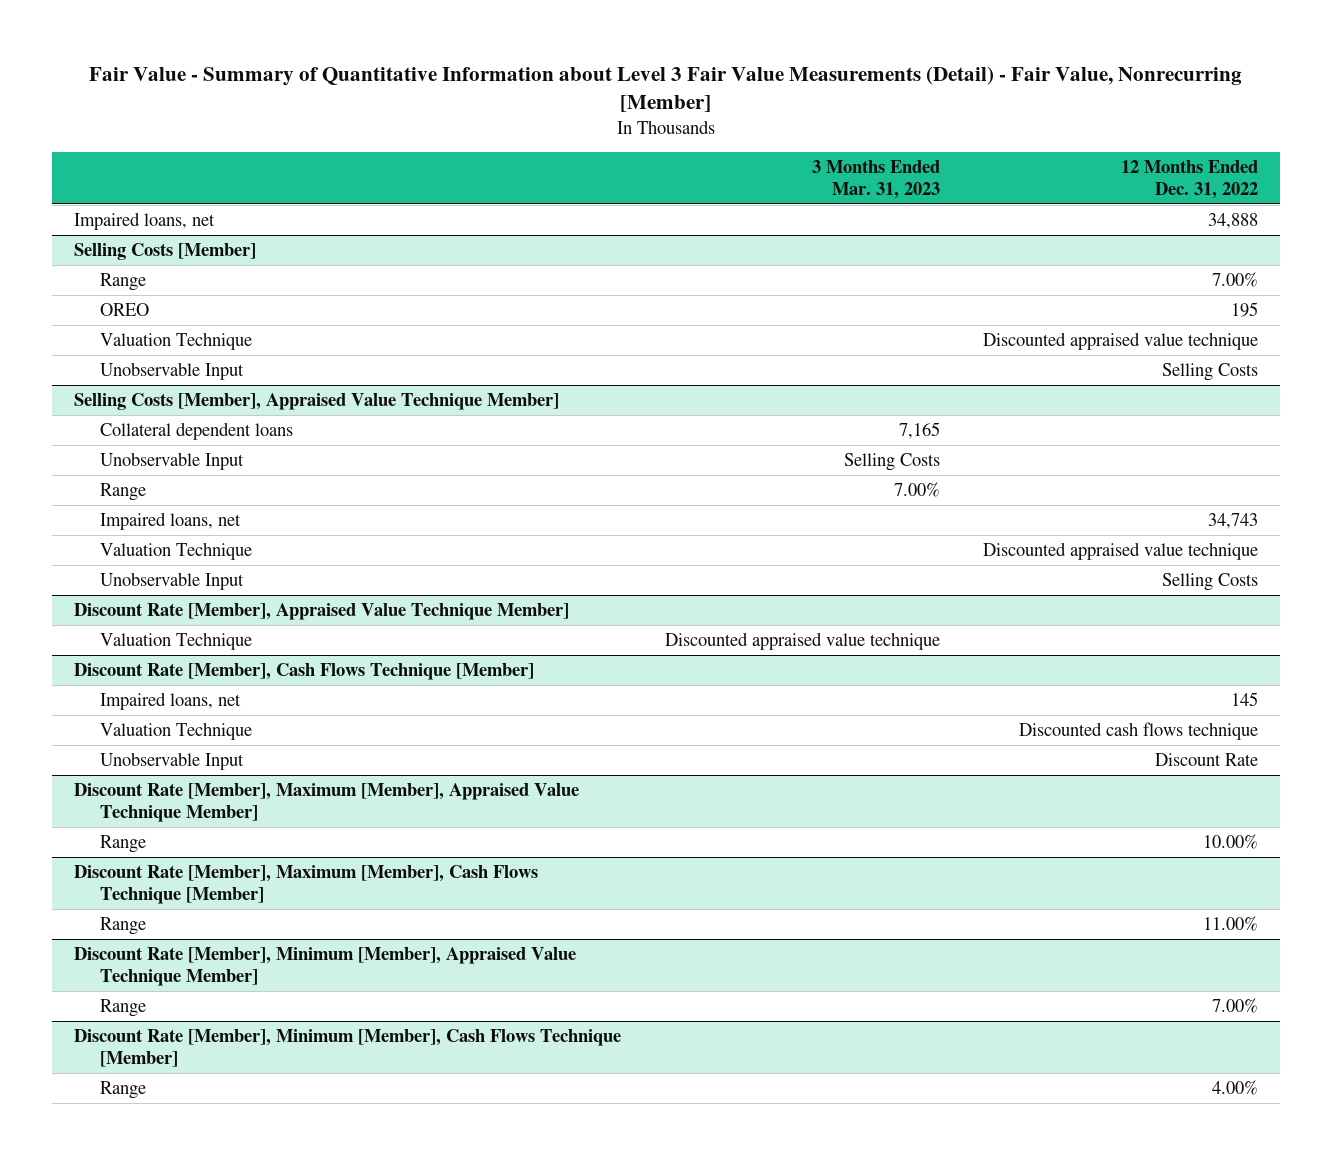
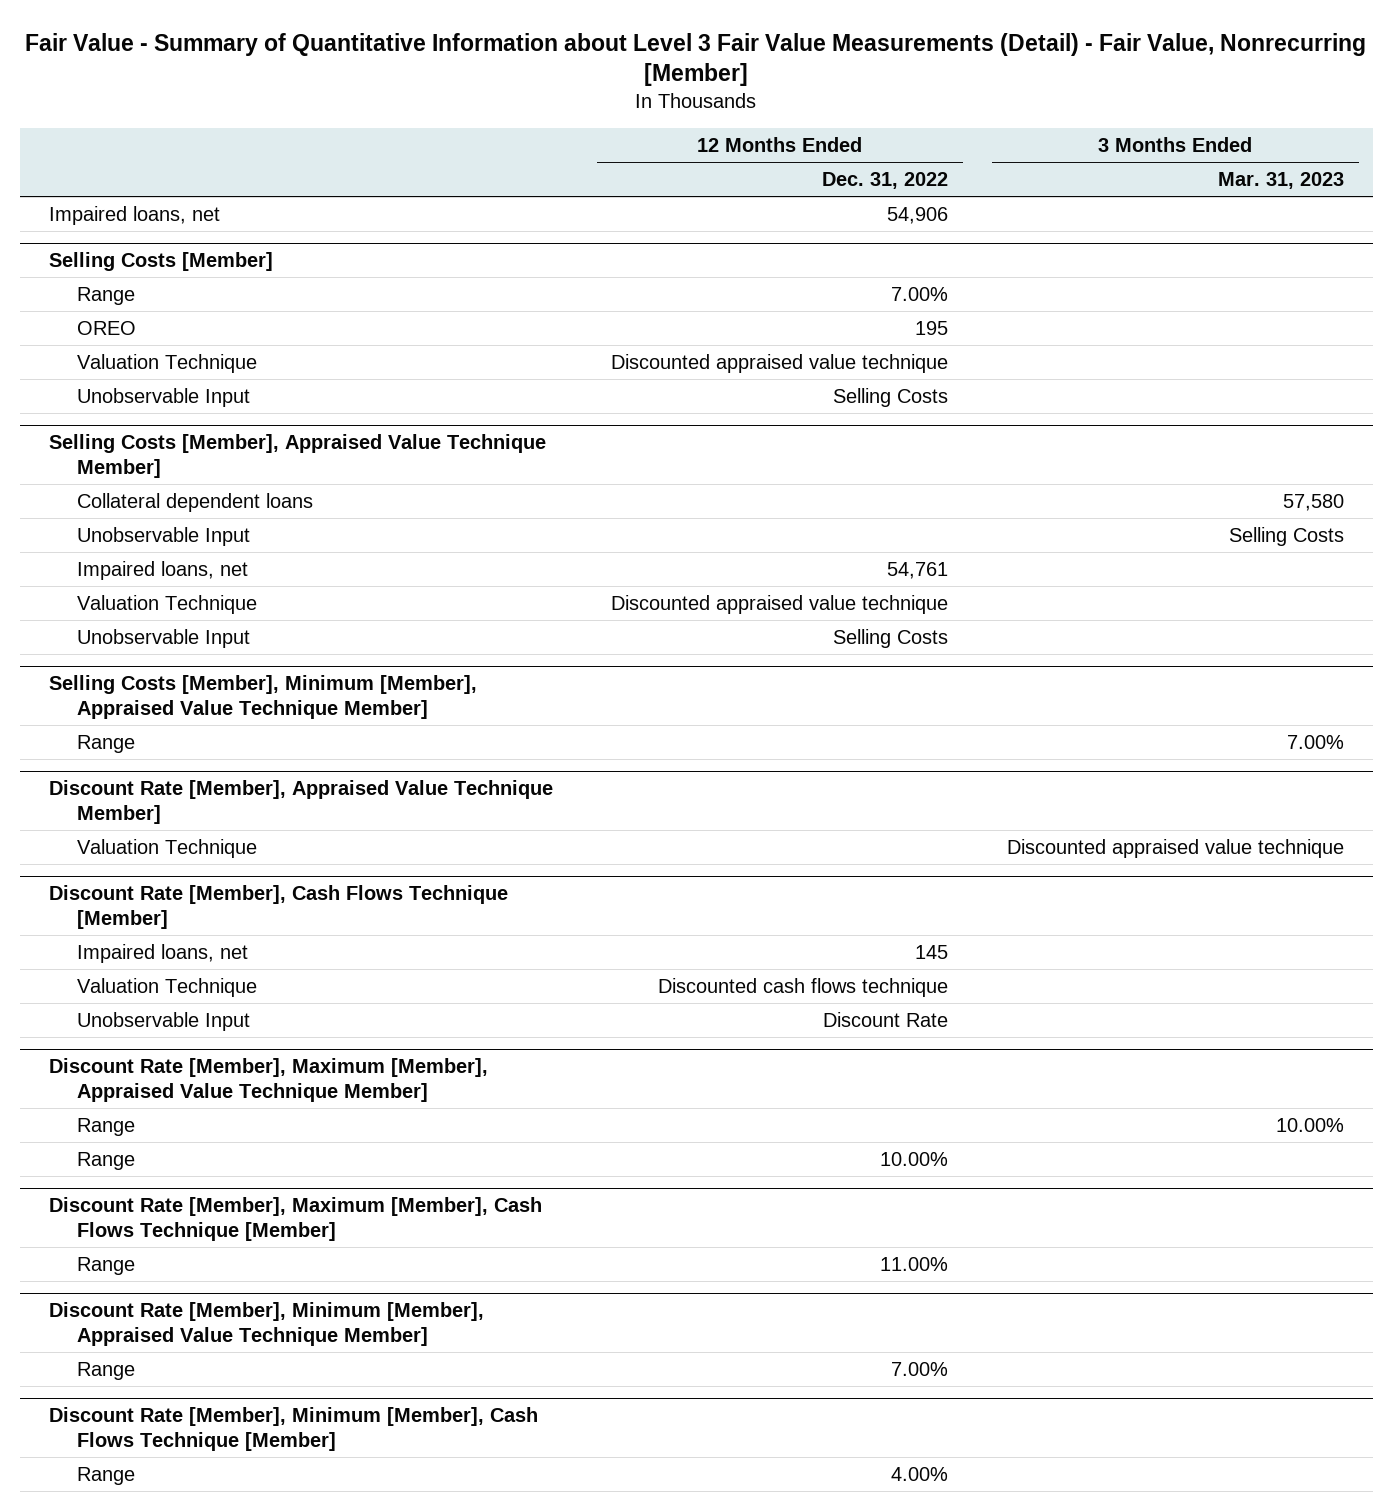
- | 3 Months Ended Mar. 31, 2023 | 12 Months Ended Dec. 31, 2022
+ | 12 Months Ended Dec. 31, 2022 | 3 Months Ended Mar. 31, 2023
- Impaired loans, net | | 34,888
+ Impaired loans, net | 54,906 |
@ Selling Costs [Member], Appraised Value Technique Member]
- Collateral dependent loans | 7,165 |
+ Collateral dependent loans | | 57,580
- Range | 7.00% |
- Impaired loans, net | | 34,743
+ Impaired loans, net | 54,761 |
+ Selling Costs [Member], Minimum [Member], Appraised Value Technique Member]
+ Range | | 7.00%
@ Discount Rate [Member], Maximum [Member], Appraised Value Technique Member]
+ Range | | 10.00%

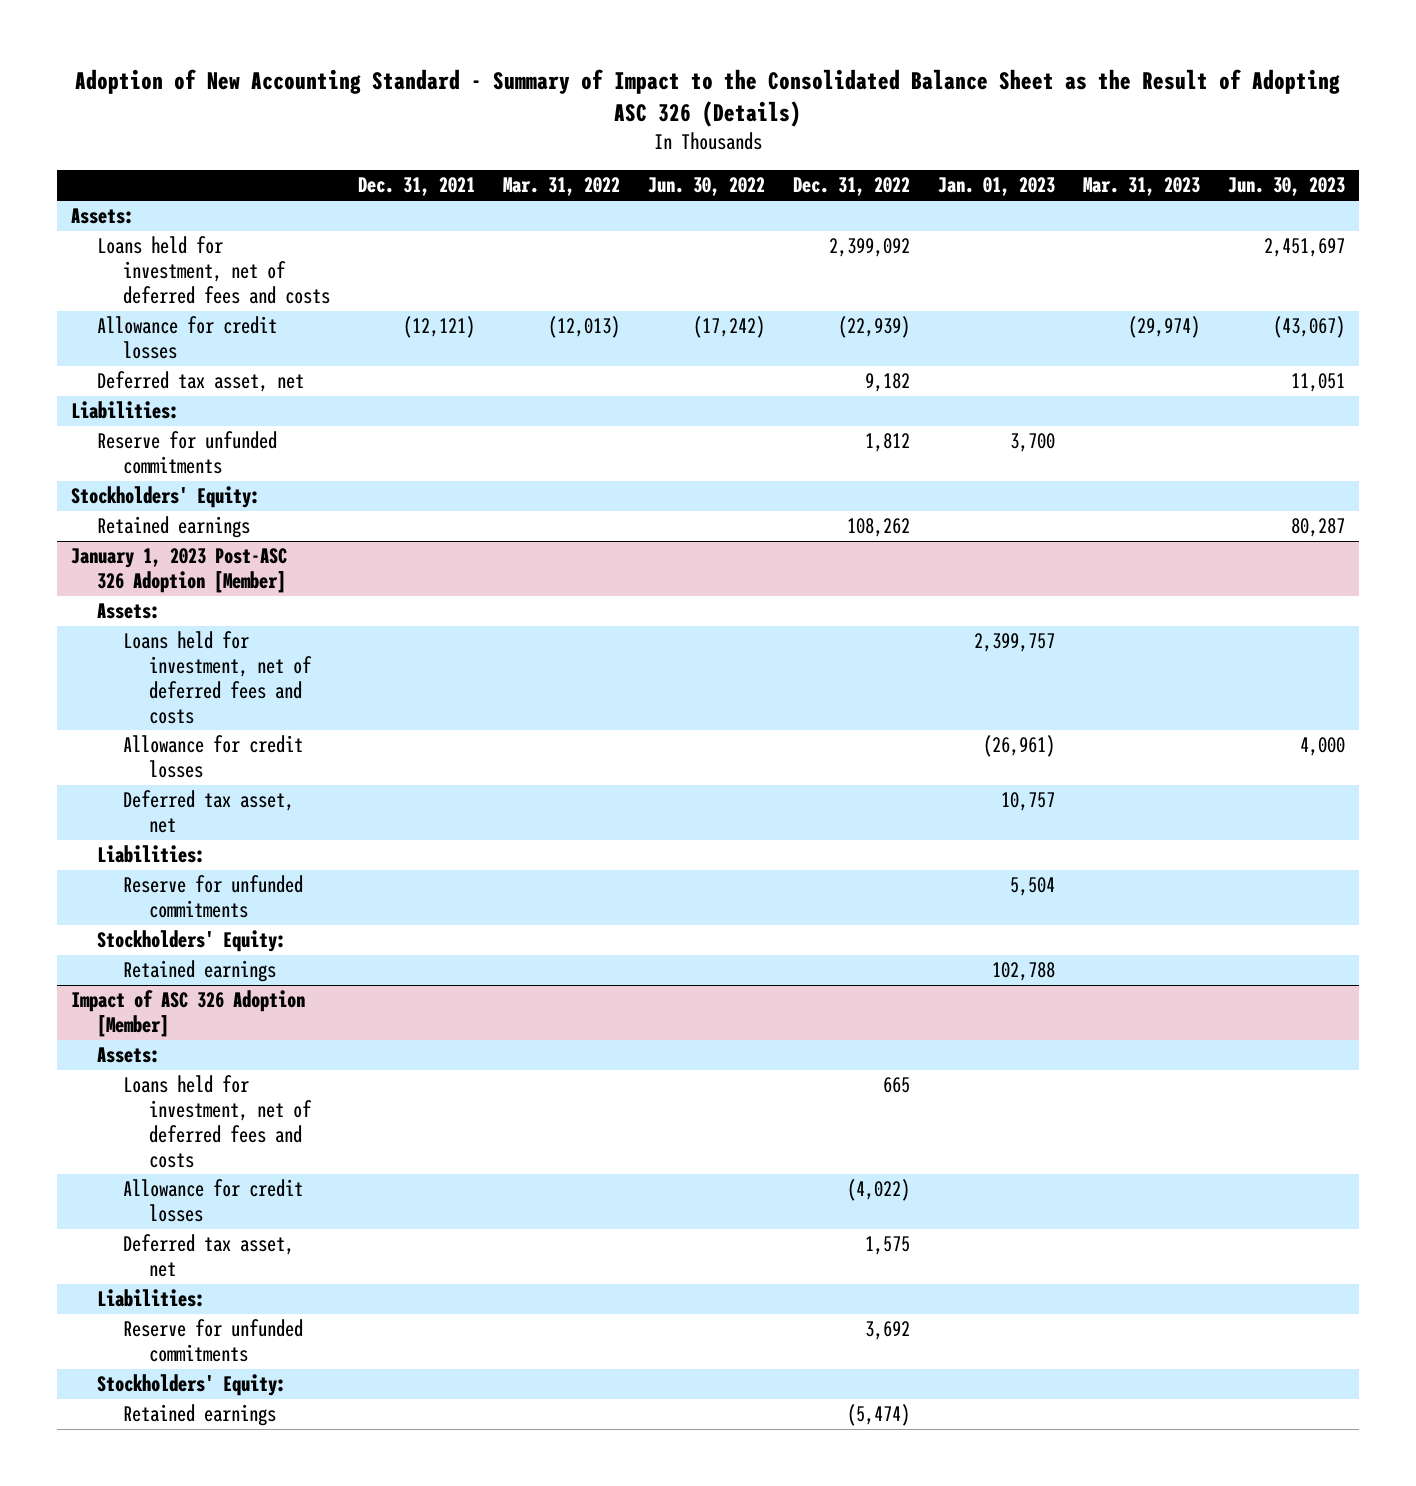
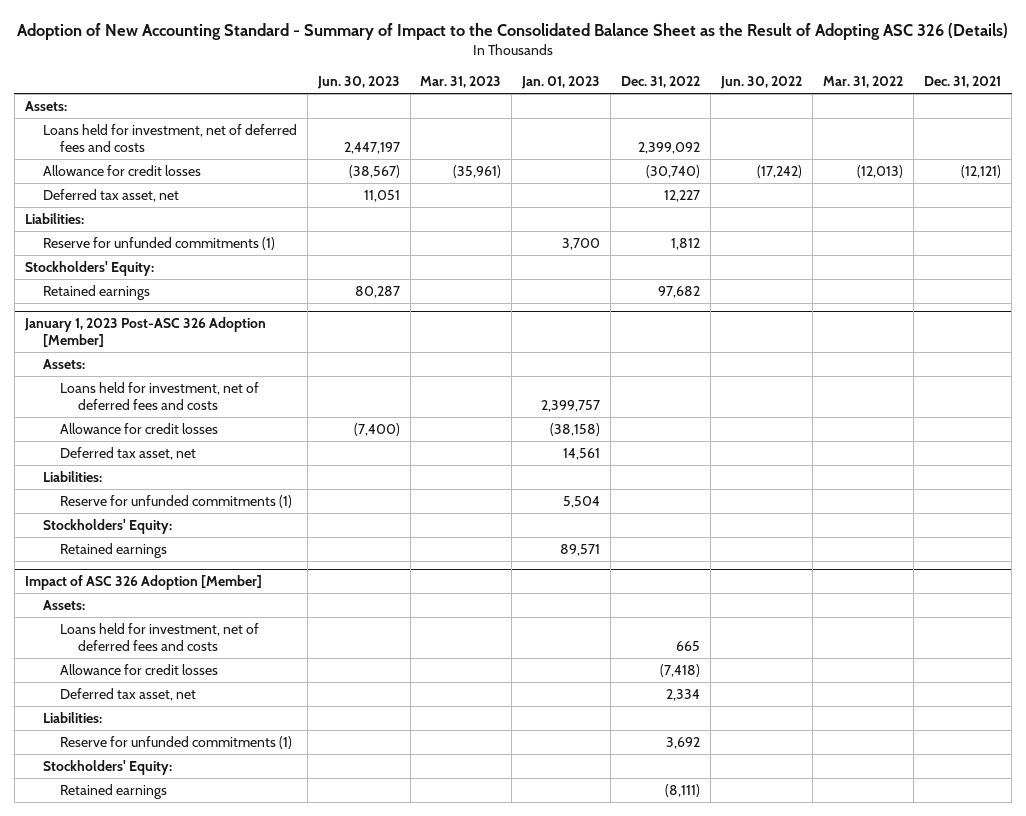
- | Dec. 31, 2021 | Mar. 31, 2022 | Jun. 30, 2022 | Dec. 31, 2022 | Jan. 01, 2023 | Mar. 31, 2023 | Jun. 30, 2023
+ | Jun. 30, 2023 | Mar. 31, 2023 | Jan. 01, 2023 | Dec. 31, 2022 | Jun. 30, 2022 | Mar. 31, 2022 | Dec. 31, 2021
- Loans held for investment, net of deferred fees and costs | | | | 2,399,092 | | | 2,451,697
- Allowance for credit losses | (12,121) | (12,013) | (17,242) | (22,939) | | (29,974) | (43,067)
- Deferred tax asset, net | | | | 9,182 | | | 11,051
+ Loans held for investment, net of deferred fees and costs | 2,447,197 | | | 2,399,092 | | |
+ Allowance for credit losses | (38,567) | (35,961) | | (30,740) | (17,242) | (12,013) | (12,121)
+ Deferred tax asset, net | 11,051 | | | 12,227 | | |
- Reserve for unfunded commitments | | | | 1,812 | 3,700 | |
+ Reserve for unfunded commitments (1) | | | 3,700 | 1,812 | | |
- Retained earnings | | | | 108,262 | | | 80,287
+ Retained earnings | 80,287 | | | 97,682 | | |
@ January 1, 2023 Post-ASC 326 Adoption [Member]
- Allowance for credit losses | | | | | (26,961) | | 4,000
- Deferred tax asset, net | | | | | 10,757 | |
+ Allowance for credit losses | (7,400) | | (38,158) | | | |
+ Deferred tax asset, net | | | 14,561 | | | |
- Reserve for unfunded commitments | | | | | 5,504 | |
+ Reserve for unfunded commitments (1) | | | 5,504 | | | |
- Retained earnings | | | | | 102,788 | |
+ Retained earnings | | | 89,571 | | | |
@ Impact of ASC 326 Adoption [Member]
- Allowance for credit losses | | | | (4,022) | | |
- Deferred tax asset, net | | | | 1,575 | | |
+ Allowance for credit losses | | | | (7,418) | | |
+ Deferred tax asset, net | | | | 2,334 | | |
- Reserve for unfunded commitments | | | | 3,692 | | |
+ Reserve for unfunded commitments (1) | | | | 3,692 | | |
- Retained earnings | | | | (5,474) | | |
+ Retained earnings | | | | (8,111) | | |

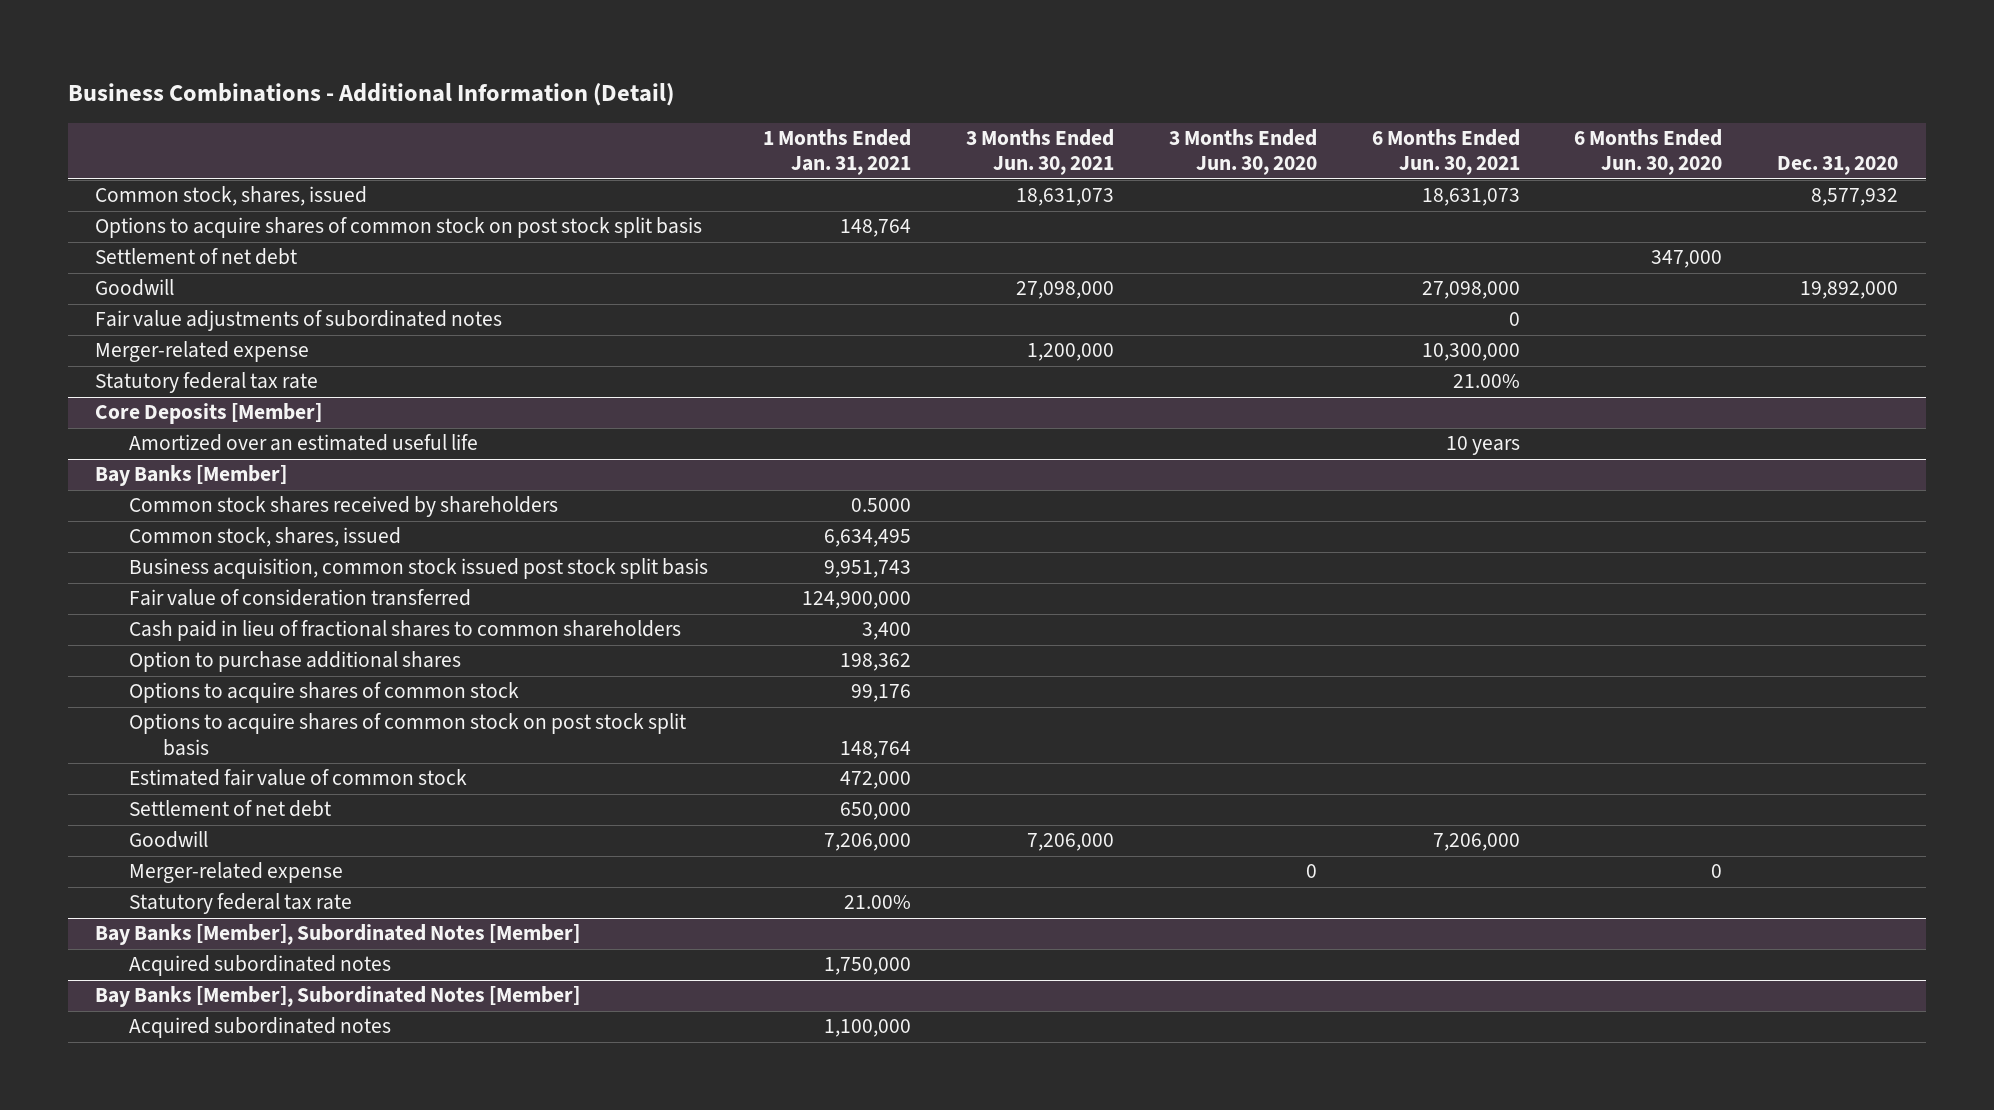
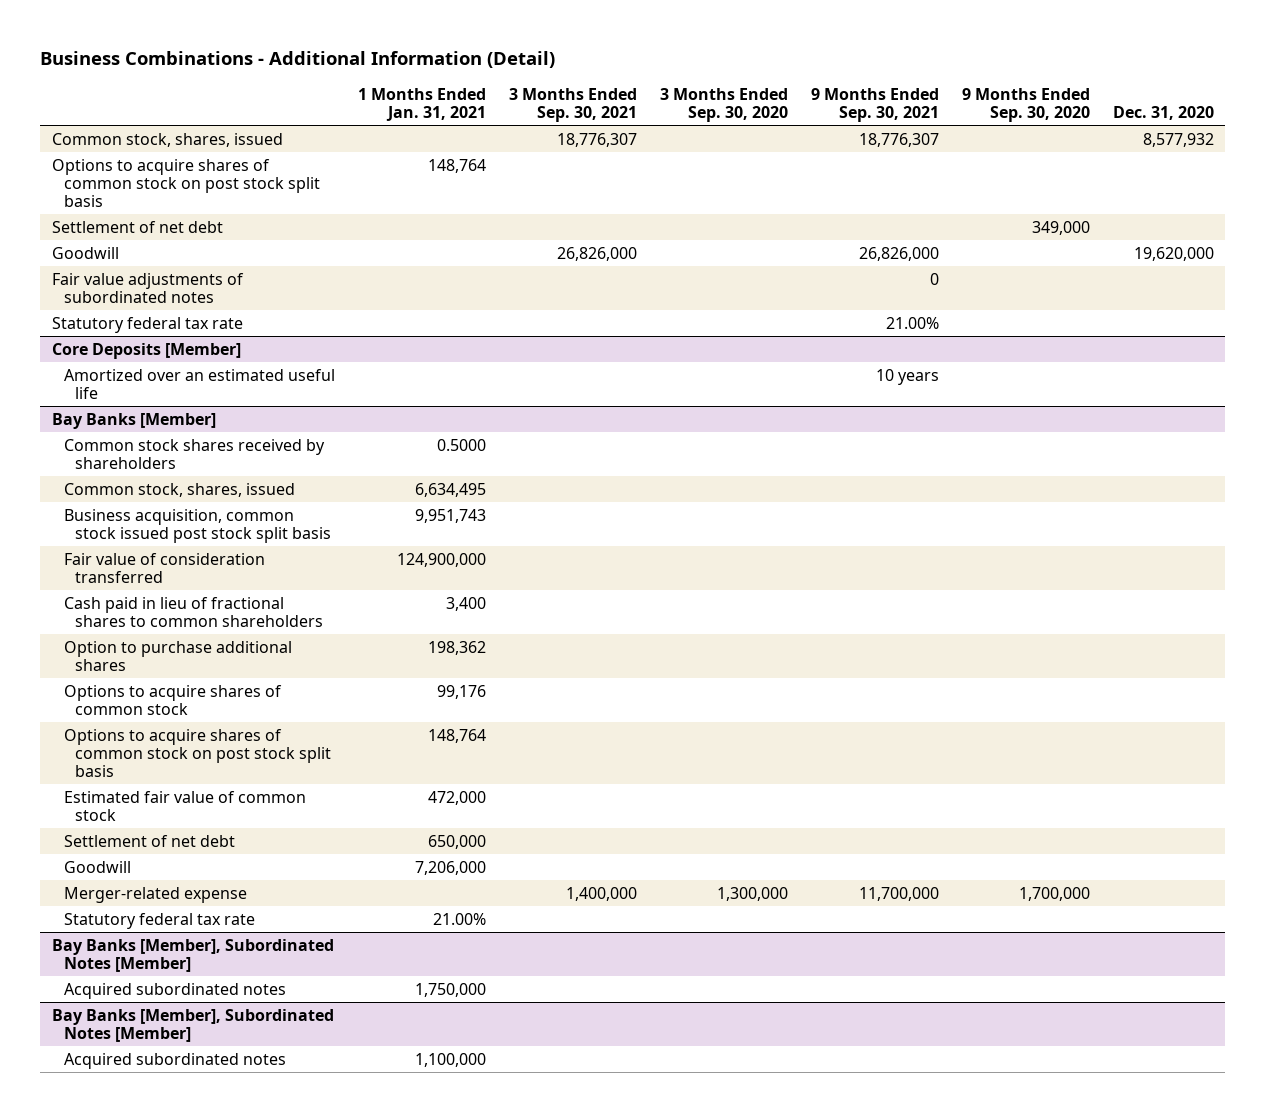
- | 1 Months Ended Jan. 31, 2021 | 3 Months Ended Jun. 30, 2021 | 3 Months Ended Jun. 30, 2020 | 6 Months Ended Jun. 30, 2021 | 6 Months Ended Jun. 30, 2020 | Dec. 31, 2020
+ | 1 Months Ended Jan. 31, 2021 | 3 Months Ended Sep. 30, 2021 | 3 Months Ended Sep. 30, 2020 | 9 Months Ended Sep. 30, 2021 | 9 Months Ended Sep. 30, 2020 | Dec. 31, 2020
- Goodwill | | 27,098,000 | | 27,098,000 | | 19,892,000
+ Goodwill | | 26,826,000 | | 26,826,000 | | 19,620,000
- Merger-related expense | | 1,200,000 | | 10,300,000 | |

